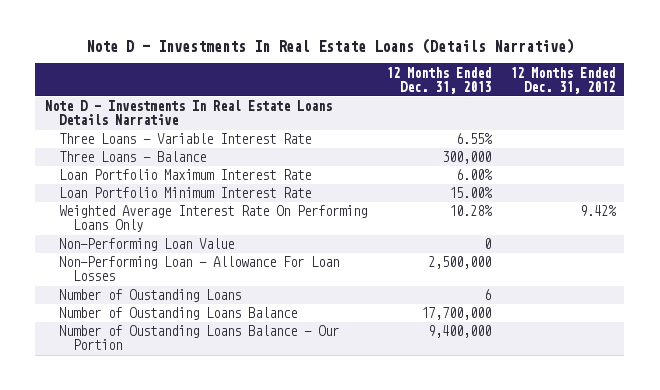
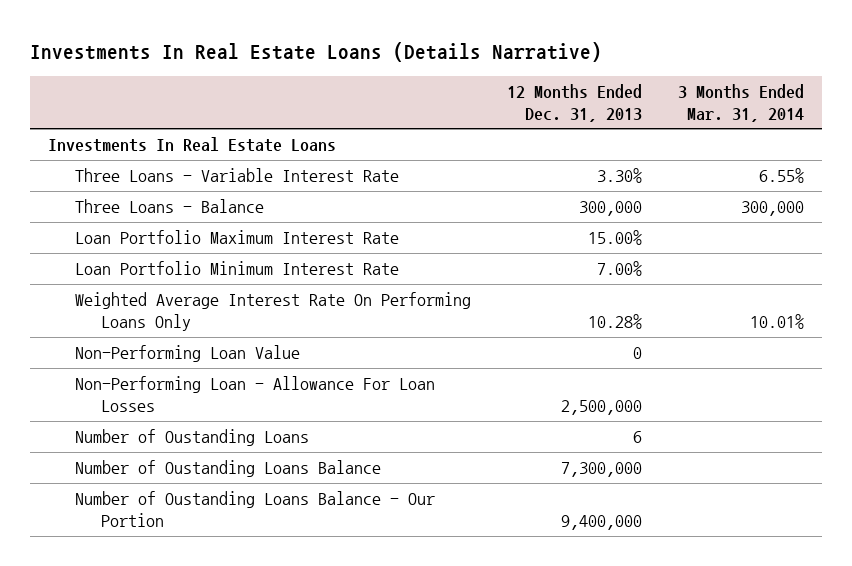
- Note D - Investments In Real Estate Loans (Details Narrative)
+ Investments In Real Estate Loans (Details Narrative)
- | 12 Months Ended Dec. 31, 2013 | 12 Months Ended Dec. 31, 2012
+ | 12 Months Ended Dec. 31, 2013 | 3 Months Ended Mar. 31, 2014
- Note D - Investments In Real Estate Loans Details Narrative
- Three Loans - Variable Interest Rate | 6.55% |
+ Investments In Real Estate Loans
+ Three Loans - Variable Interest Rate | 3.30% | 6.55%
- Loan Portfolio Maximum Interest Rate | 6.00% |
- Loan Portfolio Minimum Interest Rate | 15.00% |
+ Loan Portfolio Maximum Interest Rate | 15.00% |
+ Loan Portfolio Minimum Interest Rate | 7.00% |
- Number of Oustanding Loans Balance | 17,700,000 |
+ Number of Oustanding Loans Balance | 7,300,000 |

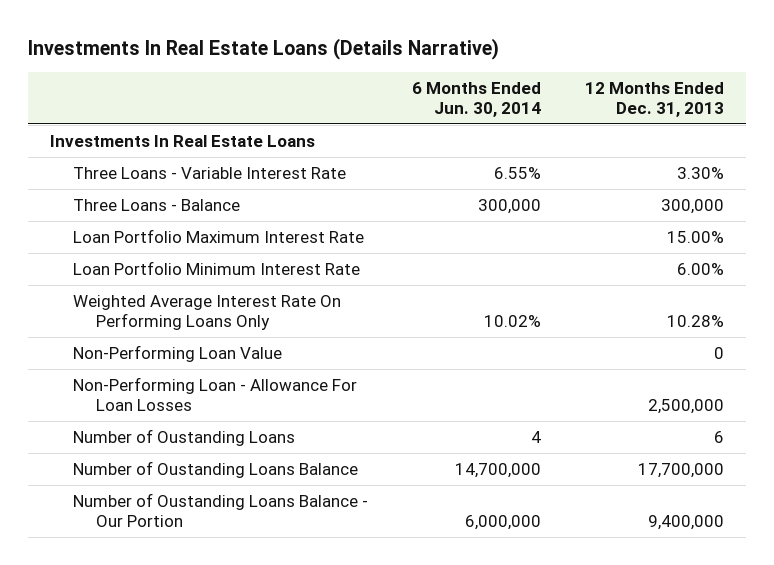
- | 12 Months Ended Dec. 31, 2013 | 3 Months Ended Mar. 31, 2014
+ | 6 Months Ended Jun. 30, 2014 | 12 Months Ended Dec. 31, 2013
- Loan Portfolio Minimum Interest Rate | 7.00% |
+ Loan Portfolio Minimum Interest Rate | | 6.00%
- Number of Oustanding Loans Balance | 7,300,000 |
+ Number of Oustanding Loans Balance | 14,700,000 | 17,700,000

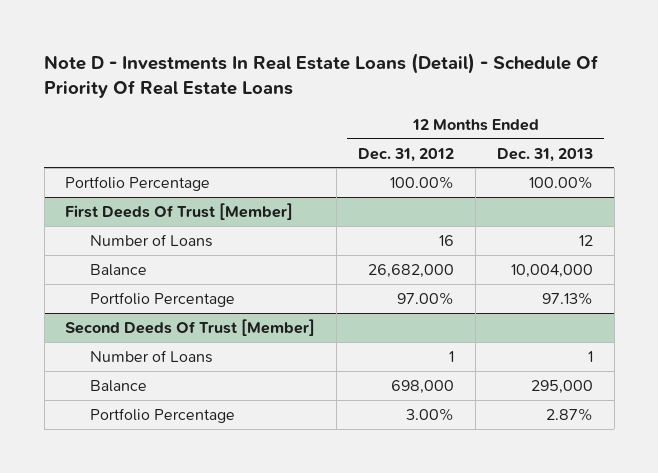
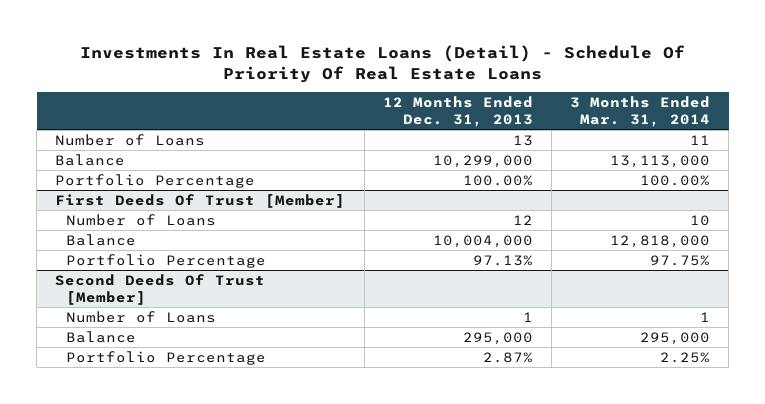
- Note D - Investments In Real Estate Loans (Detail) - Schedule Of Priority Of Real Estate Loans
+ Investments In Real Estate Loans (Detail) - Schedule Of Priority Of Real Estate Loans
- | 12 Months Ended Dec. 31, 2012 | 12 Months Ended Dec. 31, 2013
+ | 12 Months Ended Dec. 31, 2013 | 3 Months Ended Mar. 31, 2014
+ Number of Loans | 13 | 11
+ Balance | 10,299,000 | 13,113,000

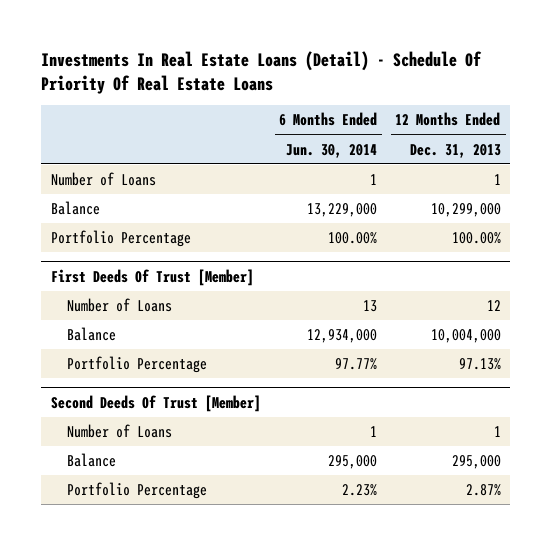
- | 12 Months Ended Dec. 31, 2013 | 3 Months Ended Mar. 31, 2014
+ | 6 Months Ended Jun. 30, 2014 | 12 Months Ended Dec. 31, 2013
- Number of Loans | 13 | 11
+ Number of Loans | 1 | 1

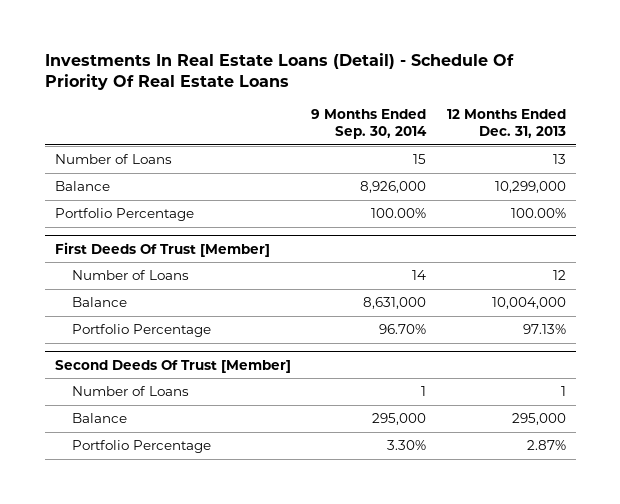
- | 6 Months Ended Jun. 30, 2014 | 12 Months Ended Dec. 31, 2013
+ | 9 Months Ended Sep. 30, 2014 | 12 Months Ended Dec. 31, 2013
- Number of Loans | 1 | 1
+ Number of Loans | 15 | 13

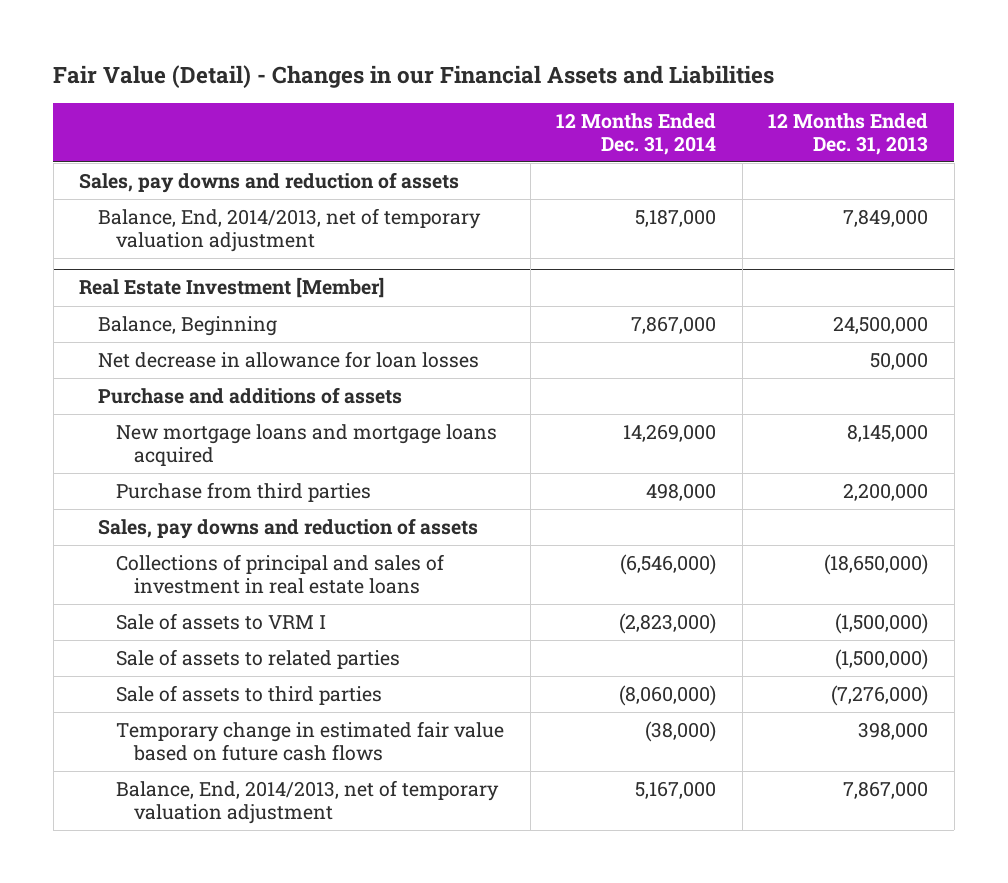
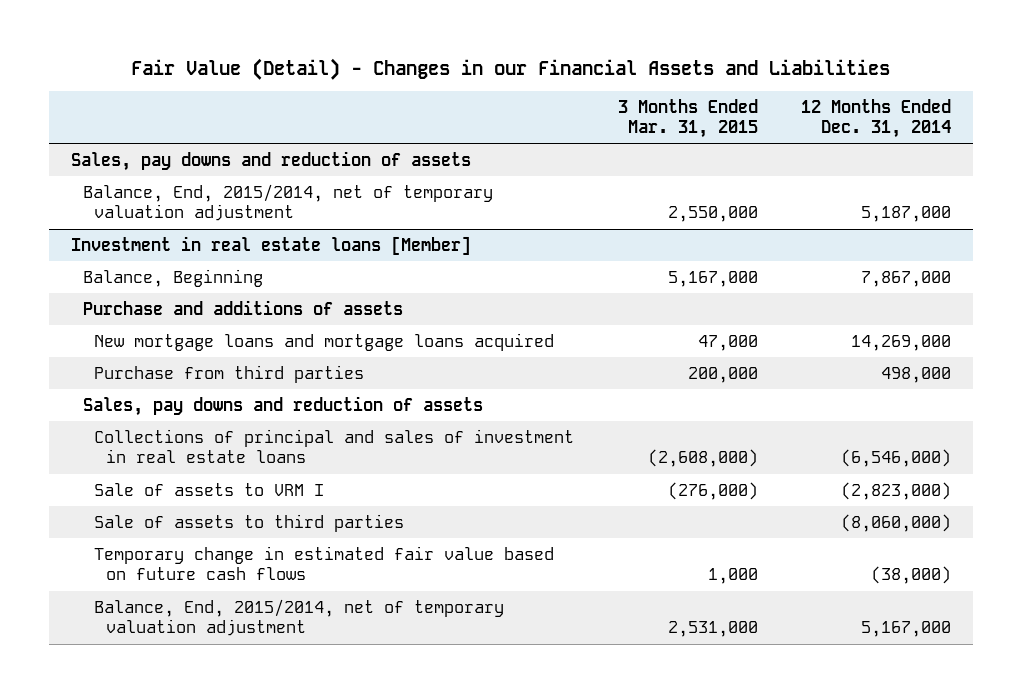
- | 12 Months Ended Dec. 31, 2014 | 12 Months Ended Dec. 31, 2013
+ | 3 Months Ended Mar. 31, 2015 | 12 Months Ended Dec. 31, 2014
- Balance, End, 2014/2013, net of temporary valuation adjustment | 5,187,000 | 7,849,000
- Real Estate Investment [Member]
+ Balance, End, 2015/2014, net of temporary valuation adjustment | 2,550,000 | 5,187,000
+ Investment in real estate loans [Member]
- Net decrease in allowance for loan losses | | 50,000
- Sale of assets to related parties | | (1,500,000)
- Balance, End, 2014/2013, net of temporary valuation adjustment | 5,167,000 | 7,867,000
+ Balance, End, 2015/2014, net of temporary valuation adjustment | 2,531,000 | 5,167,000

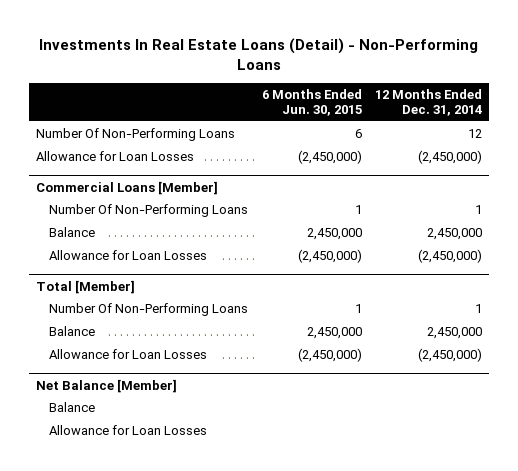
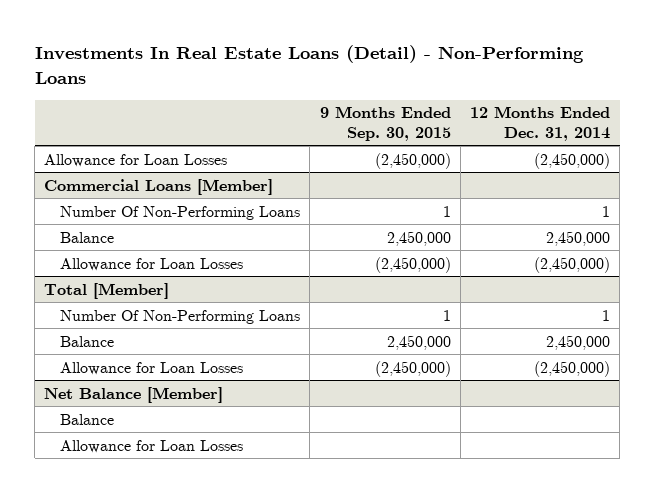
- | 6 Months Ended Jun. 30, 2015 | 12 Months Ended Dec. 31, 2014
+ | 9 Months Ended Sep. 30, 2015 | 12 Months Ended Dec. 31, 2014
- Number Of Non-Performing Loans | 6 | 12

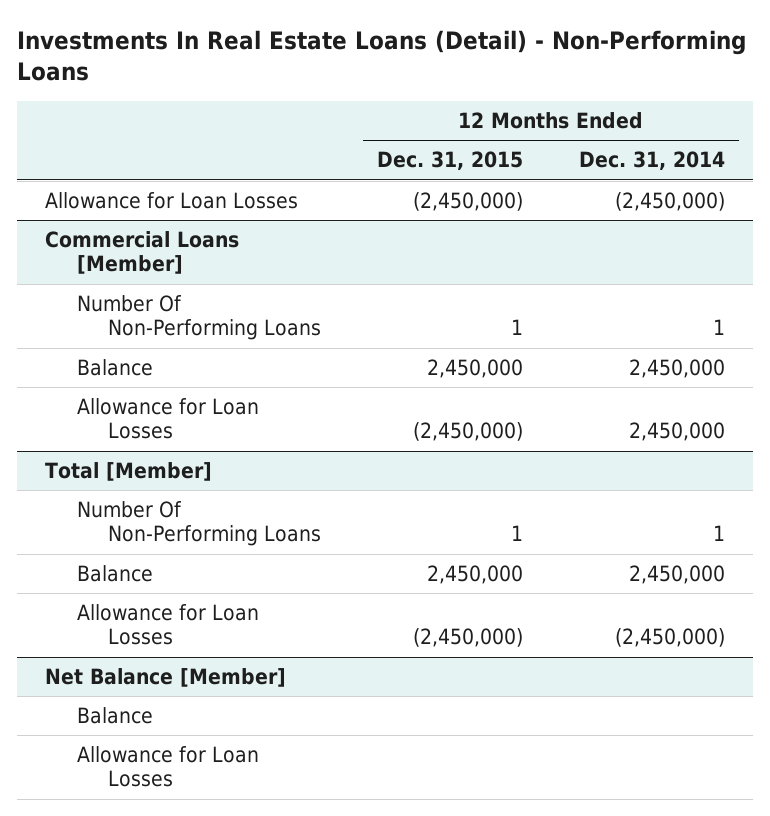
- | 9 Months Ended Sep. 30, 2015 | 12 Months Ended Dec. 31, 2014
+ | 12 Months Ended Dec. 31, 2015 | 12 Months Ended Dec. 31, 2014
@ Commercial Loans [Member]
- Allowance for Loan Losses | (2,450,000) | (2,450,000)
+ Allowance for Loan Losses | (2,450,000) | 2,450,000

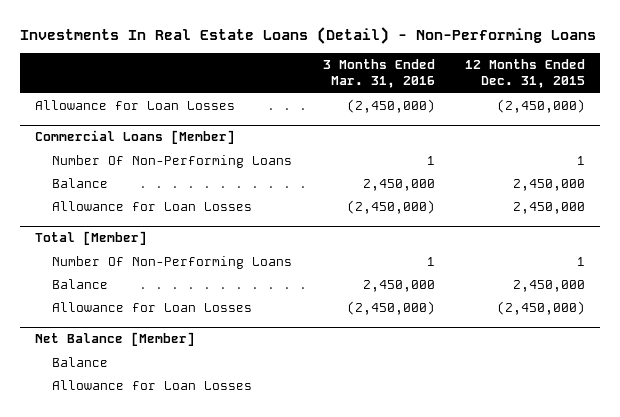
- | 12 Months Ended Dec. 31, 2015 | 12 Months Ended Dec. 31, 2014
+ | 3 Months Ended Mar. 31, 2016 | 12 Months Ended Dec. 31, 2015
@ Commercial Loans [Member]
- Allowance for Loan Losses | (2,450,000) | 2,450,000
+ Allowance for Loan Losses | (2,450,000) | 2,450,000

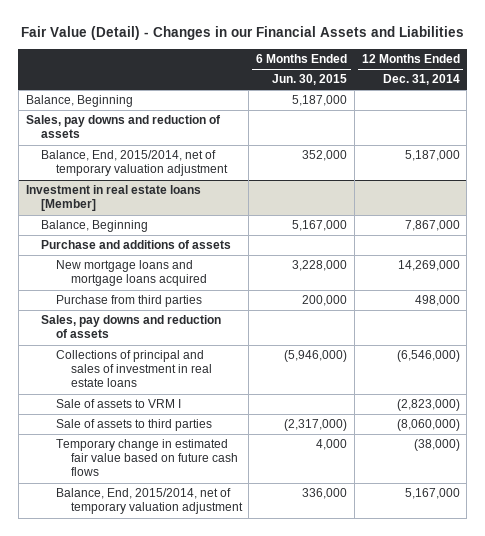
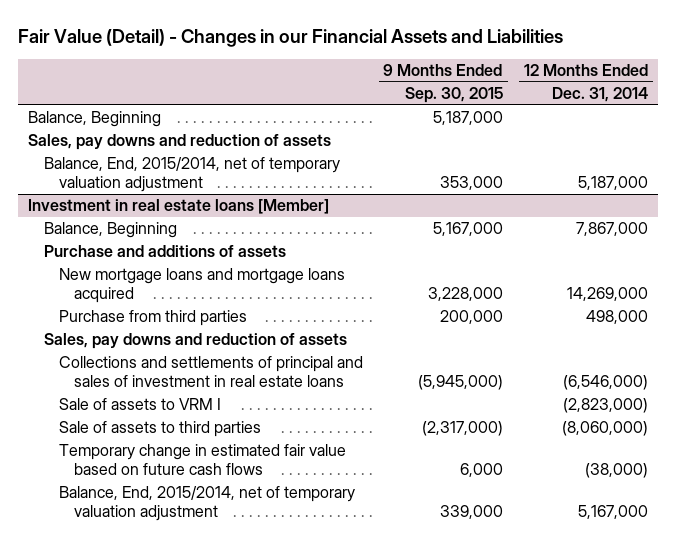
- | 6 Months Ended Jun. 30, 2015 | 12 Months Ended Dec. 31, 2014
+ | 9 Months Ended Sep. 30, 2015 | 12 Months Ended Dec. 31, 2014
@ Investment in real estate loans [Member]
- Collections of principal and sales of investment in real estate loans | (5,946,000) | (6,546,000)
+ Collections and settlements of principal and sales of investment in real estate loans | (5,945,000) | (6,546,000)

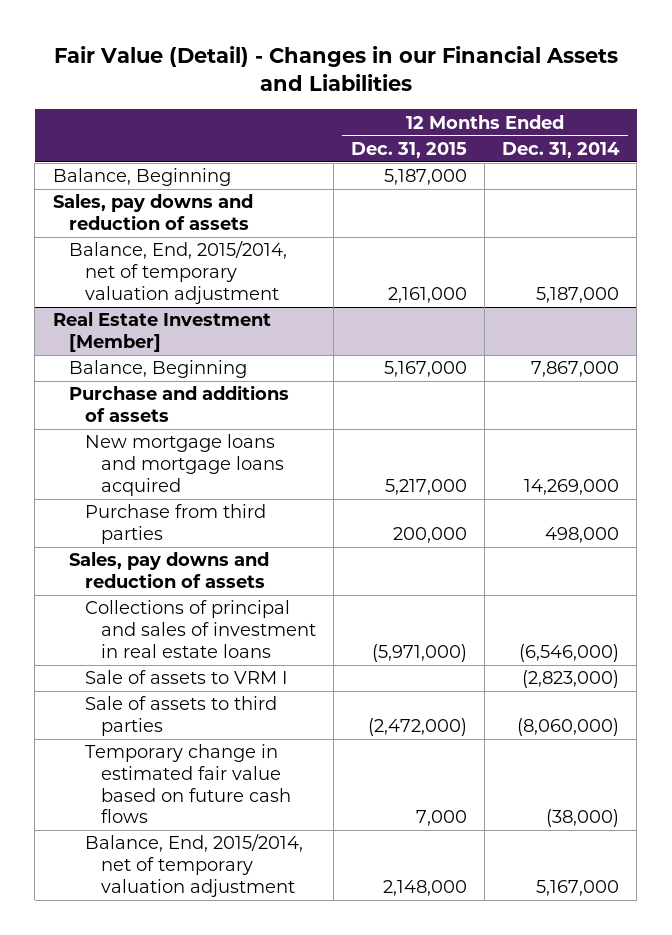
- | 9 Months Ended Sep. 30, 2015 | 12 Months Ended Dec. 31, 2014
+ | 12 Months Ended Dec. 31, 2015 | 12 Months Ended Dec. 31, 2014
- Investment in real estate loans [Member]
+ Real Estate Investment [Member]
- Collections and settlements of principal and sales of investment in real estate loans | (5,945,000) | (6,546,000)
+ Collections of principal and sales of investment in real estate loans | (5,971,000) | (6,546,000)

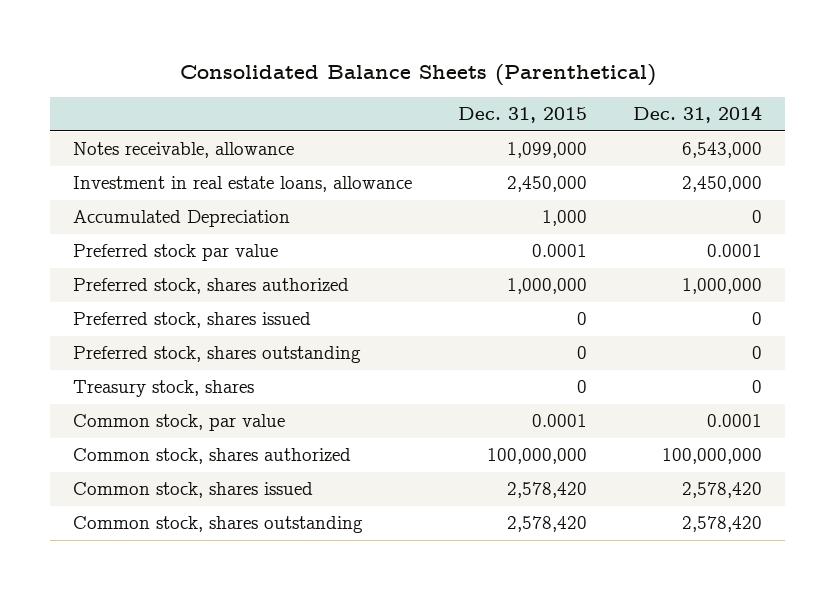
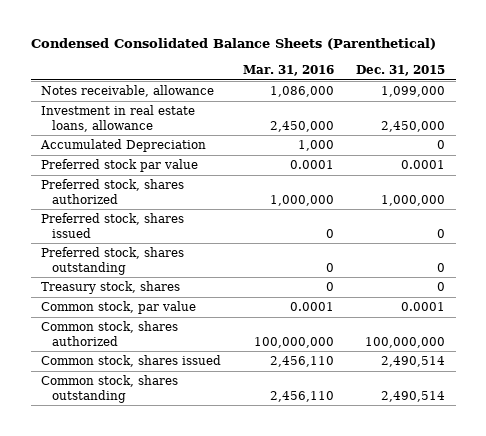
- Consolidated Balance Sheets (Parenthetical)
+ Condensed Consolidated Balance Sheets (Parenthetical)
- | Dec. 31, 2015 | Dec. 31, 2014
+ | Mar. 31, 2016 | Dec. 31, 2015
- Accumulated Depreciation | 1,000 | 0
+ Accumulated Depreciation | 1,000 | 0
- Common stock, shares issued | 2,578,420 | 2,578,420
- Common stock, shares outstanding | 2,578,420 | 2,578,420
+ Common stock, shares issued | 2,456,110 | 2,490,514
+ Common stock, shares outstanding | 2,456,110 | 2,490,514

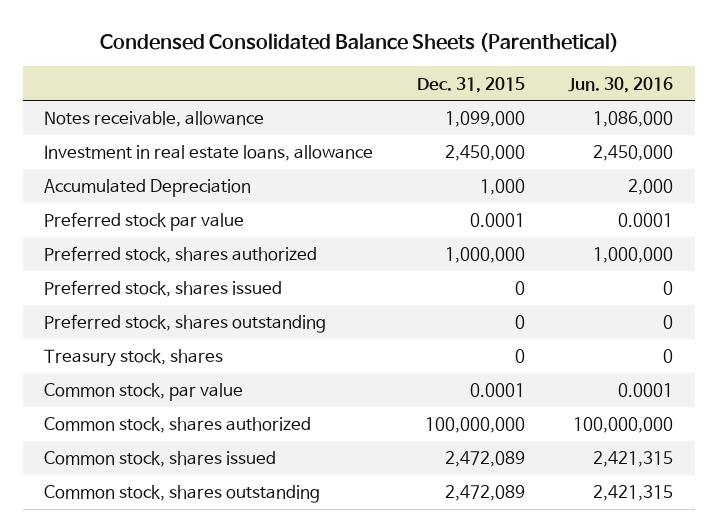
- | Mar. 31, 2016 | Dec. 31, 2015
+ | Dec. 31, 2015 | Jun. 30, 2016
- Accumulated Depreciation | 1,000 | 0
+ Accumulated Depreciation | 1,000 | 2,000
- Common stock, shares issued | 2,456,110 | 2,490,514
- Common stock, shares outstanding | 2,456,110 | 2,490,514
+ Common stock, shares issued | 2,472,089 | 2,421,315
+ Common stock, shares outstanding | 2,472,089 | 2,421,315

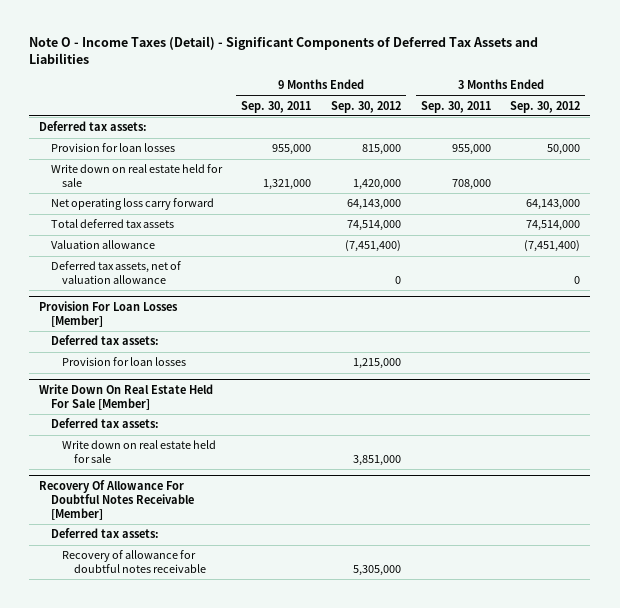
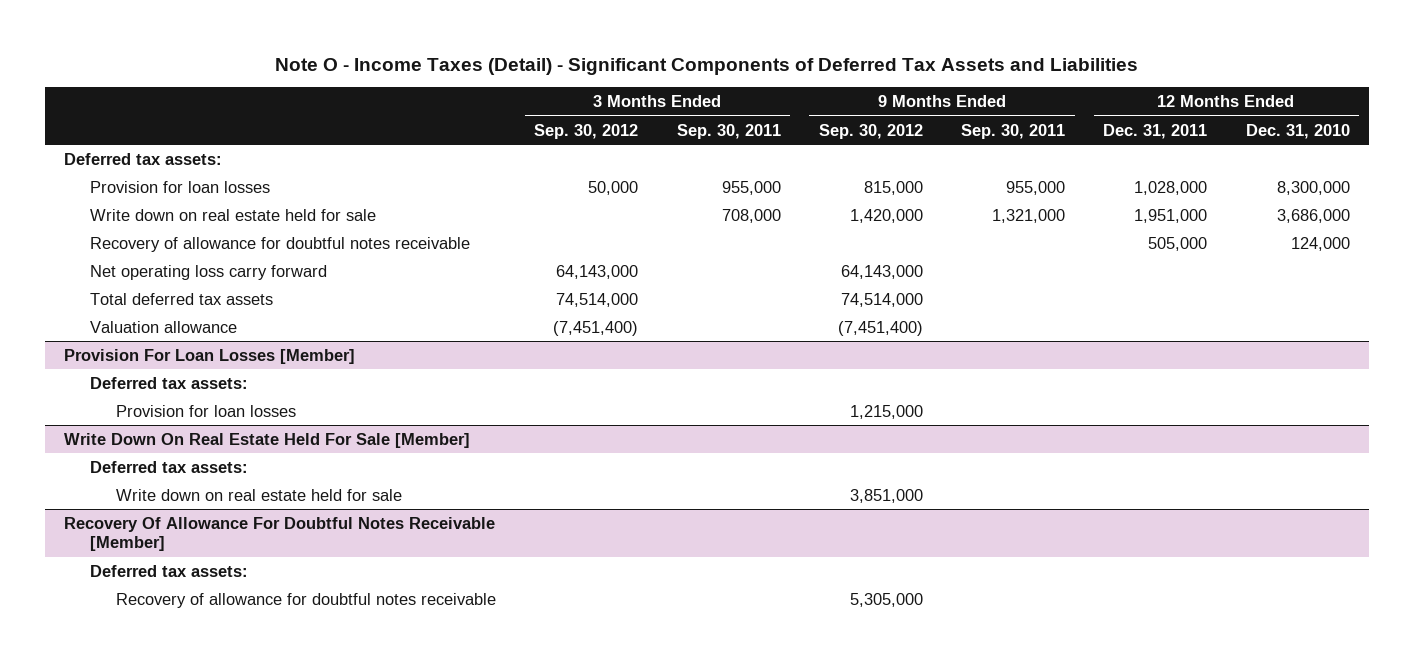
- | 9 Months Ended Sep. 30, 2011 | 9 Months Ended Sep. 30, 2012 | 3 Months Ended Sep. 30, 2011 | 3 Months Ended Sep. 30, 2012
+ | 3 Months Ended Sep. 30, 2012 | 3 Months Ended Sep. 30, 2011 | 9 Months Ended Sep. 30, 2012 | 9 Months Ended Sep. 30, 2011 | 12 Months Ended Dec. 31, 2011 | 12 Months Ended Dec. 31, 2010
+ Recovery of allowance for doubtful notes receivable | | | | | 505,000 | 124,000
- Deferred tax assets, net of valuation allowance | | 0 | | 0

